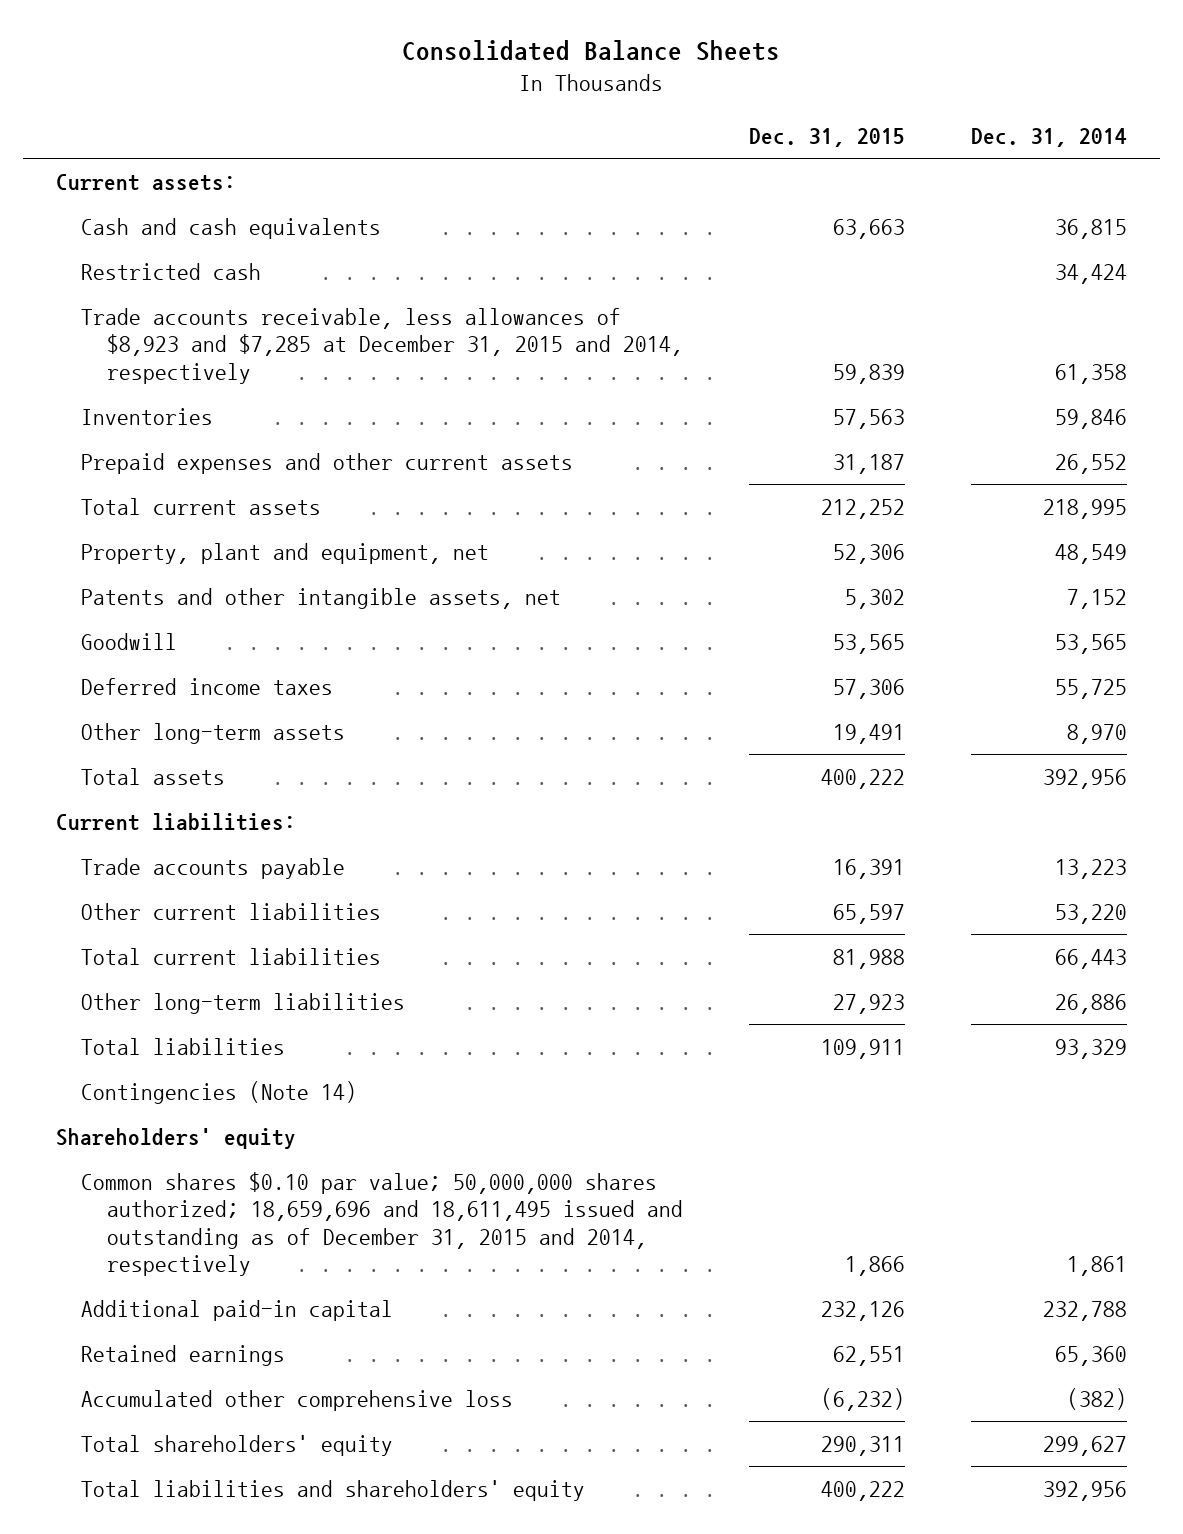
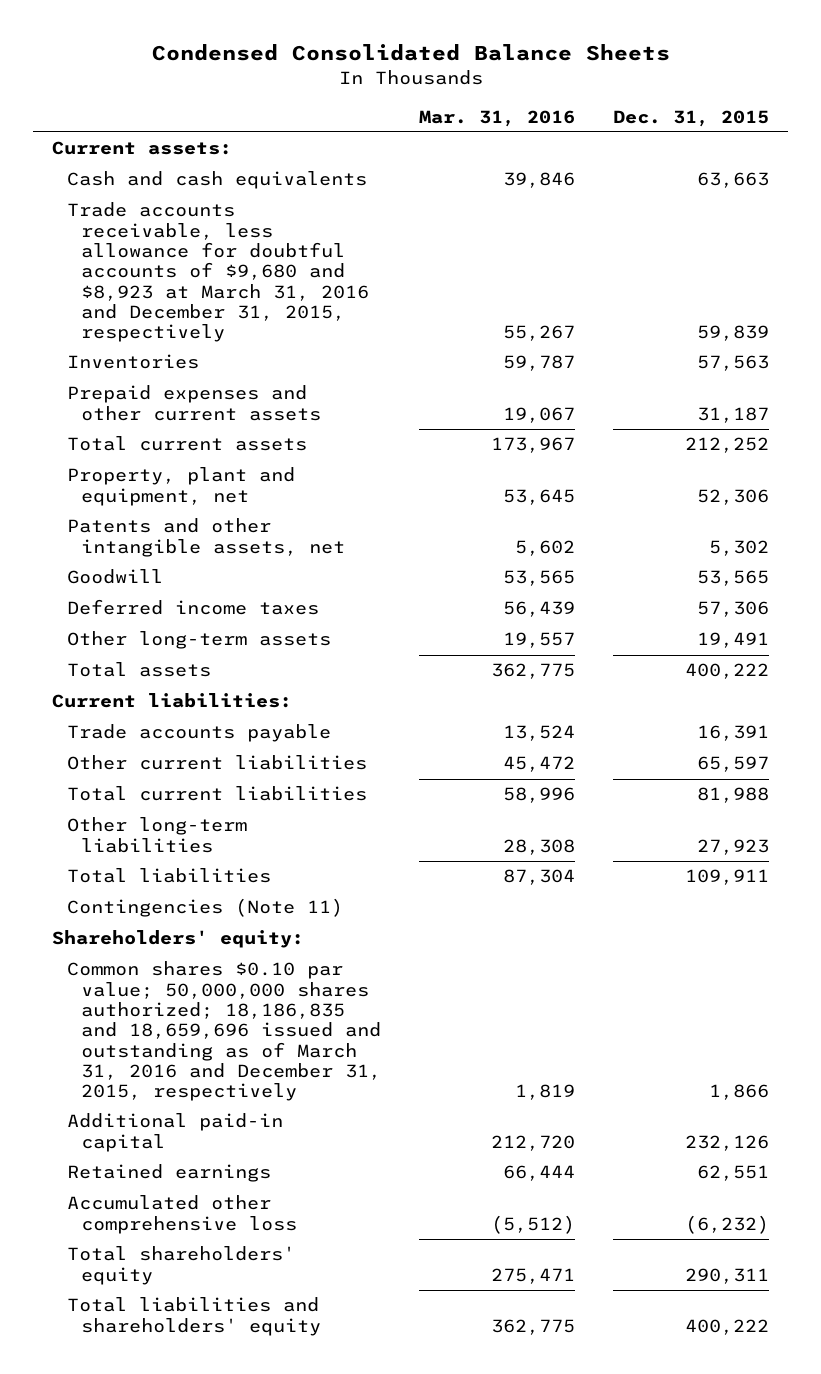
- Consolidated Balance Sheets
+ Condensed Consolidated Balance Sheets
- | Dec. 31, 2015 | Dec. 31, 2014
+ | Mar. 31, 2016 | Dec. 31, 2015
- Restricted cash | | 34,424
- Trade accounts receivable, less allowances of $8,923 and $7,285 at December 31, 2015 and 2014, respectively | 59,839 | 61,358
+ Trade accounts receivable, less allowance for doubtful accounts of $9,680 and $8,923 at March 31, 2016 and December 31, 2015, respectively | 55,267 | 59,839
- Contingencies (Note 14)
- Shareholders' equity
- Common shares $0.10 par value; 50,000,000 shares authorized; 18,659,696 and 18,611,495 issued and outstanding as of December 31, 2015 and 2014, respectively | 1,866 | 1,861
+ Contingencies (Note 11)
+ Shareholders' equity:
+ Common shares $0.10 par value; 50,000,000 shares authorized; 18,186,835 and 18,659,696 issued and outstanding as of March 31, 2016 and December 31, 2015, respectively | 1,819 | 1,866

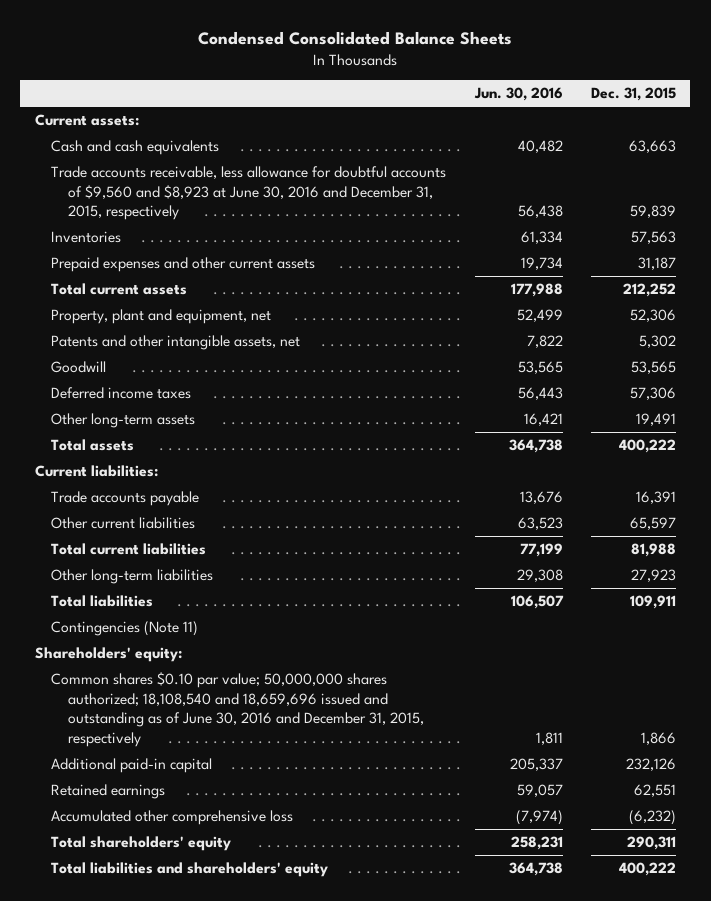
- | Mar. 31, 2016 | Dec. 31, 2015
+ | Jun. 30, 2016 | Dec. 31, 2015
- Trade accounts receivable, less allowance for doubtful accounts of $9,680 and $8,923 at March 31, 2016 and December 31, 2015, respectively | 55,267 | 59,839
+ Trade accounts receivable, less allowance for doubtful accounts of $9,560 and $8,923 at June 30, 2016 and December 31, 2015, respectively | 56,438 | 59,839
- Common shares $0.10 par value; 50,000,000 shares authorized; 18,186,835 and 18,659,696 issued and outstanding as of March 31, 2016 and December 31, 2015, respectively | 1,819 | 1,866
+ Common shares $0.10 par value; 50,000,000 shares authorized; 18,108,540 and 18,659,696 issued and outstanding as of June 30, 2016 and December 31, 2015, respectively | 1,811 | 1,866

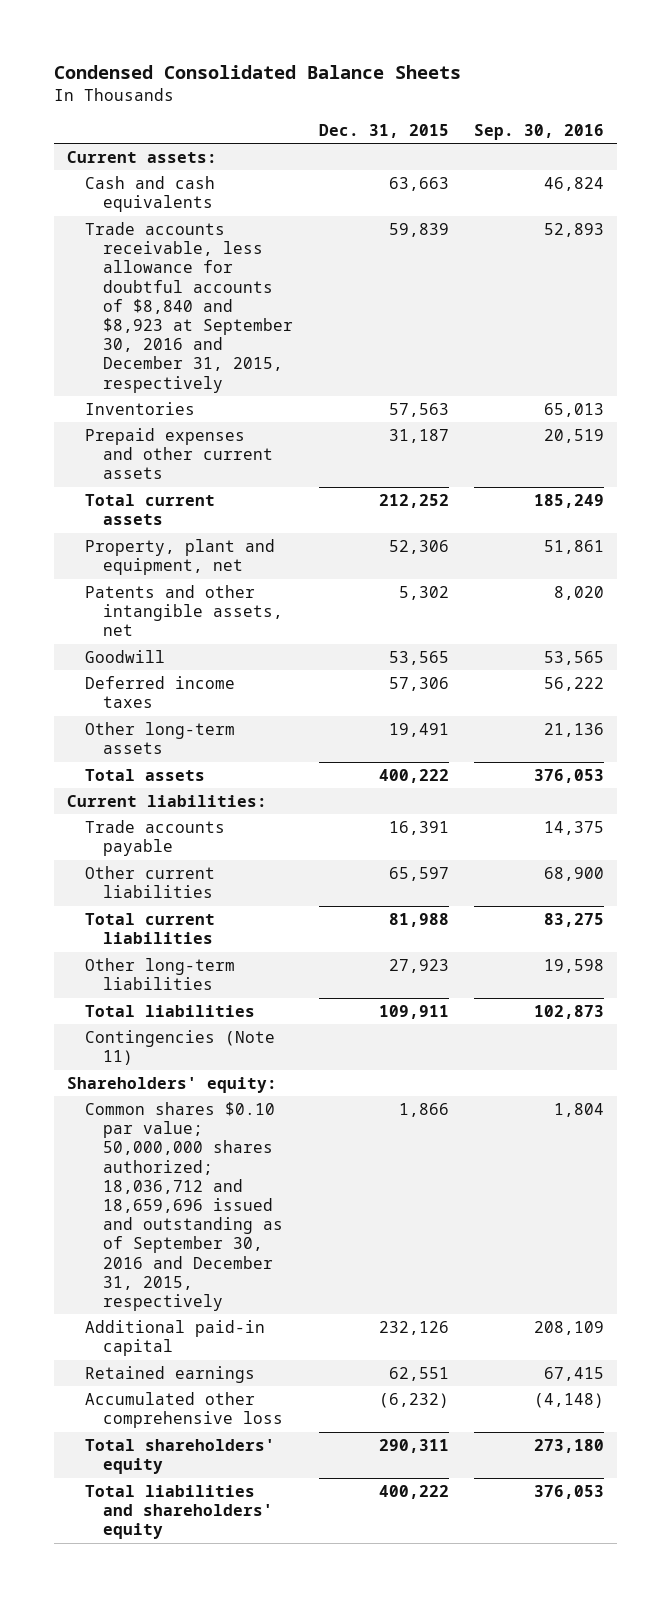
- | Jun. 30, 2016 | Dec. 31, 2015
+ | Dec. 31, 2015 | Sep. 30, 2016
- Trade accounts receivable, less allowance for doubtful accounts of $9,560 and $8,923 at June 30, 2016 and December 31, 2015, respectively | 56,438 | 59,839
+ Trade accounts receivable, less allowance for doubtful accounts of $8,840 and $8,923 at September 30, 2016 and December 31, 2015, respectively | 59,839 | 52,893
- Common shares $0.10 par value; 50,000,000 shares authorized; 18,108,540 and 18,659,696 issued and outstanding as of June 30, 2016 and December 31, 2015, respectively | 1,811 | 1,866
+ Common shares $0.10 par value; 50,000,000 shares authorized; 18,036,712 and 18,659,696 issued and outstanding as of September 30, 2016 and December 31, 2015, respectively | 1,866 | 1,804

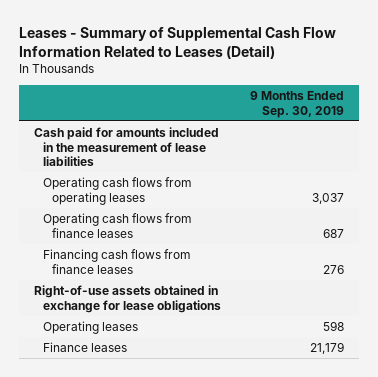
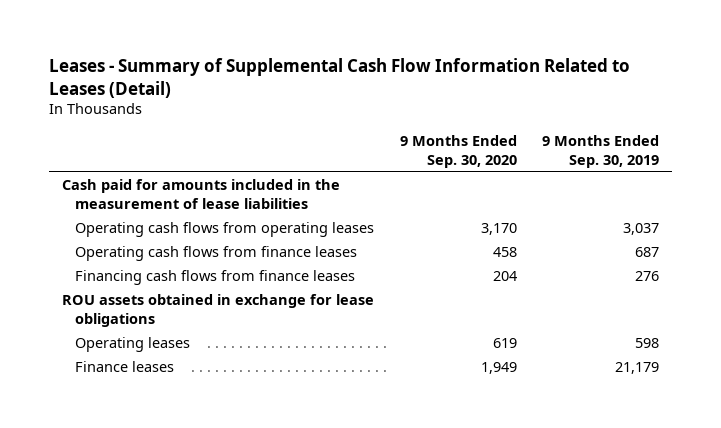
- | 9 Months Ended Sep. 30, 2019
+ | 9 Months Ended Sep. 30, 2020 | 9 Months Ended Sep. 30, 2019
- Right-of-use assets obtained in exchange for lease obligations
+ ROU assets obtained in exchange for lease obligations

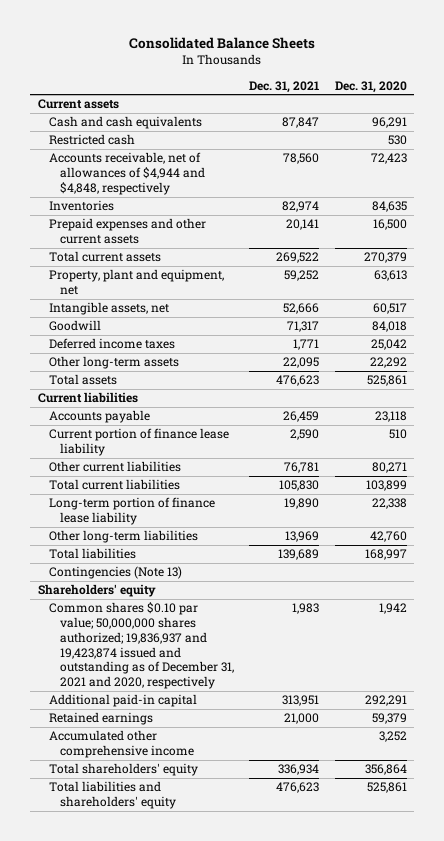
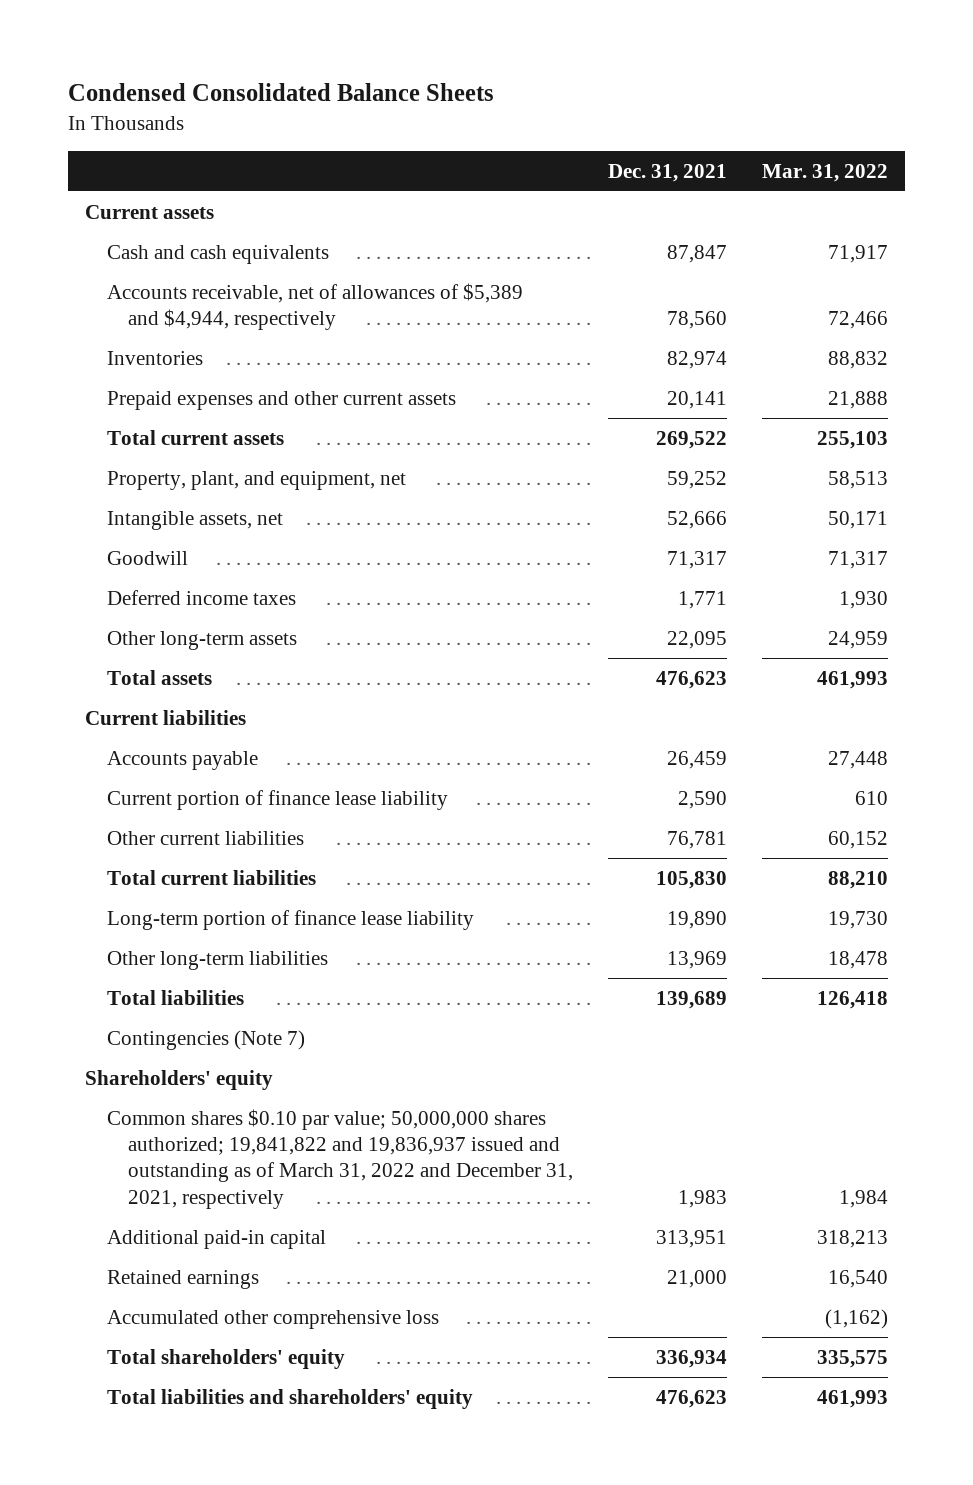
- Consolidated Balance Sheets
+ Condensed Consolidated Balance Sheets
- | Dec. 31, 2021 | Dec. 31, 2020
+ | Dec. 31, 2021 | Mar. 31, 2022
- Restricted cash | | 530
- Accounts receivable, net of allowances of $4,944 and $4,848, respectively | 78,560 | 72,423
+ Accounts receivable, net of allowances of $5,389 and $4,944, respectively | 78,560 | 72,466
- Property, plant and equipment, net | 59,252 | 63,613
+ Property, plant, and equipment, net | 59,252 | 58,513
- Contingencies (Note 13)
+ Contingencies (Note 7)
- Common shares $0.10 par value; 50,000,000 shares authorized; 19,836,937 and 19,423,874 issued and outstanding as of December 31, 2021 and 2020, respectively | 1,983 | 1,942
+ Common shares $0.10 par value; 50,000,000 shares authorized; 19,841,822 and 19,836,937 issued and outstanding as of March 31, 2022 and December 31, 2021, respectively | 1,983 | 1,984
- Accumulated other comprehensive income | | 3,252
+ Accumulated other comprehensive loss | | (1,162)

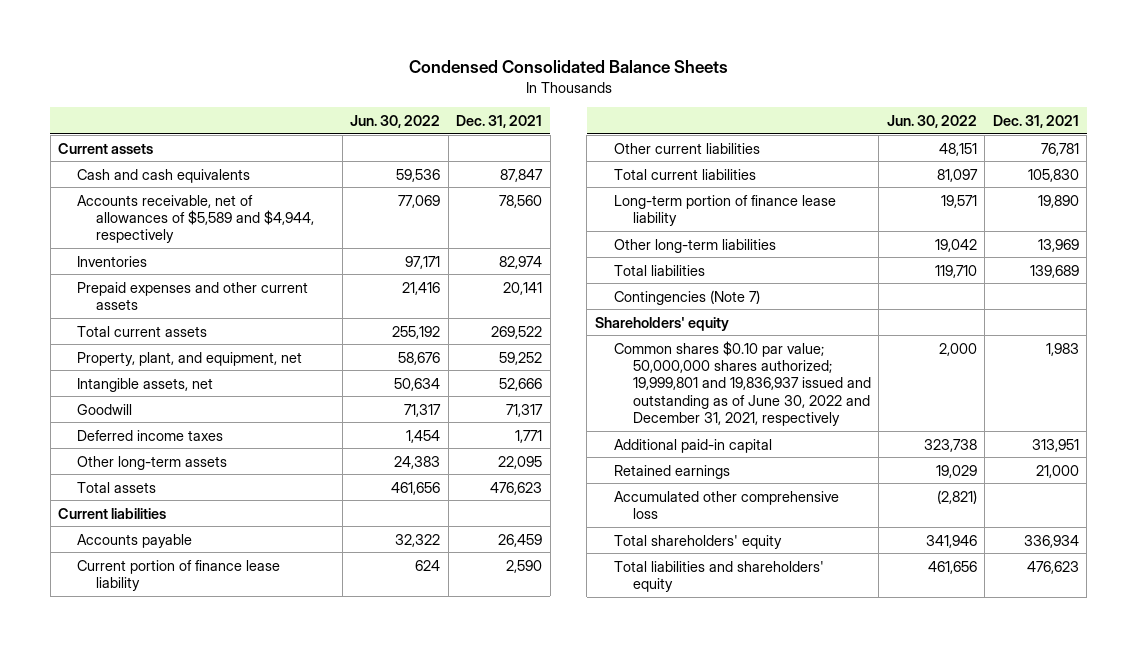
- | Dec. 31, 2021 | Mar. 31, 2022
+ | Jun. 30, 2022 | Dec. 31, 2021
- Accounts receivable, net of allowances of $5,389 and $4,944, respectively | 78,560 | 72,466
+ Accounts receivable, net of allowances of $5,589 and $4,944, respectively | 77,069 | 78,560
- Common shares $0.10 par value; 50,000,000 shares authorized; 19,841,822 and 19,836,937 issued and outstanding as of March 31, 2022 and December 31, 2021, respectively | 1,983 | 1,984
+ Common shares $0.10 par value; 50,000,000 shares authorized; 19,999,801 and 19,836,937 issued and outstanding as of June 30, 2022 and December 31, 2021, respectively | 2,000 | 1,983

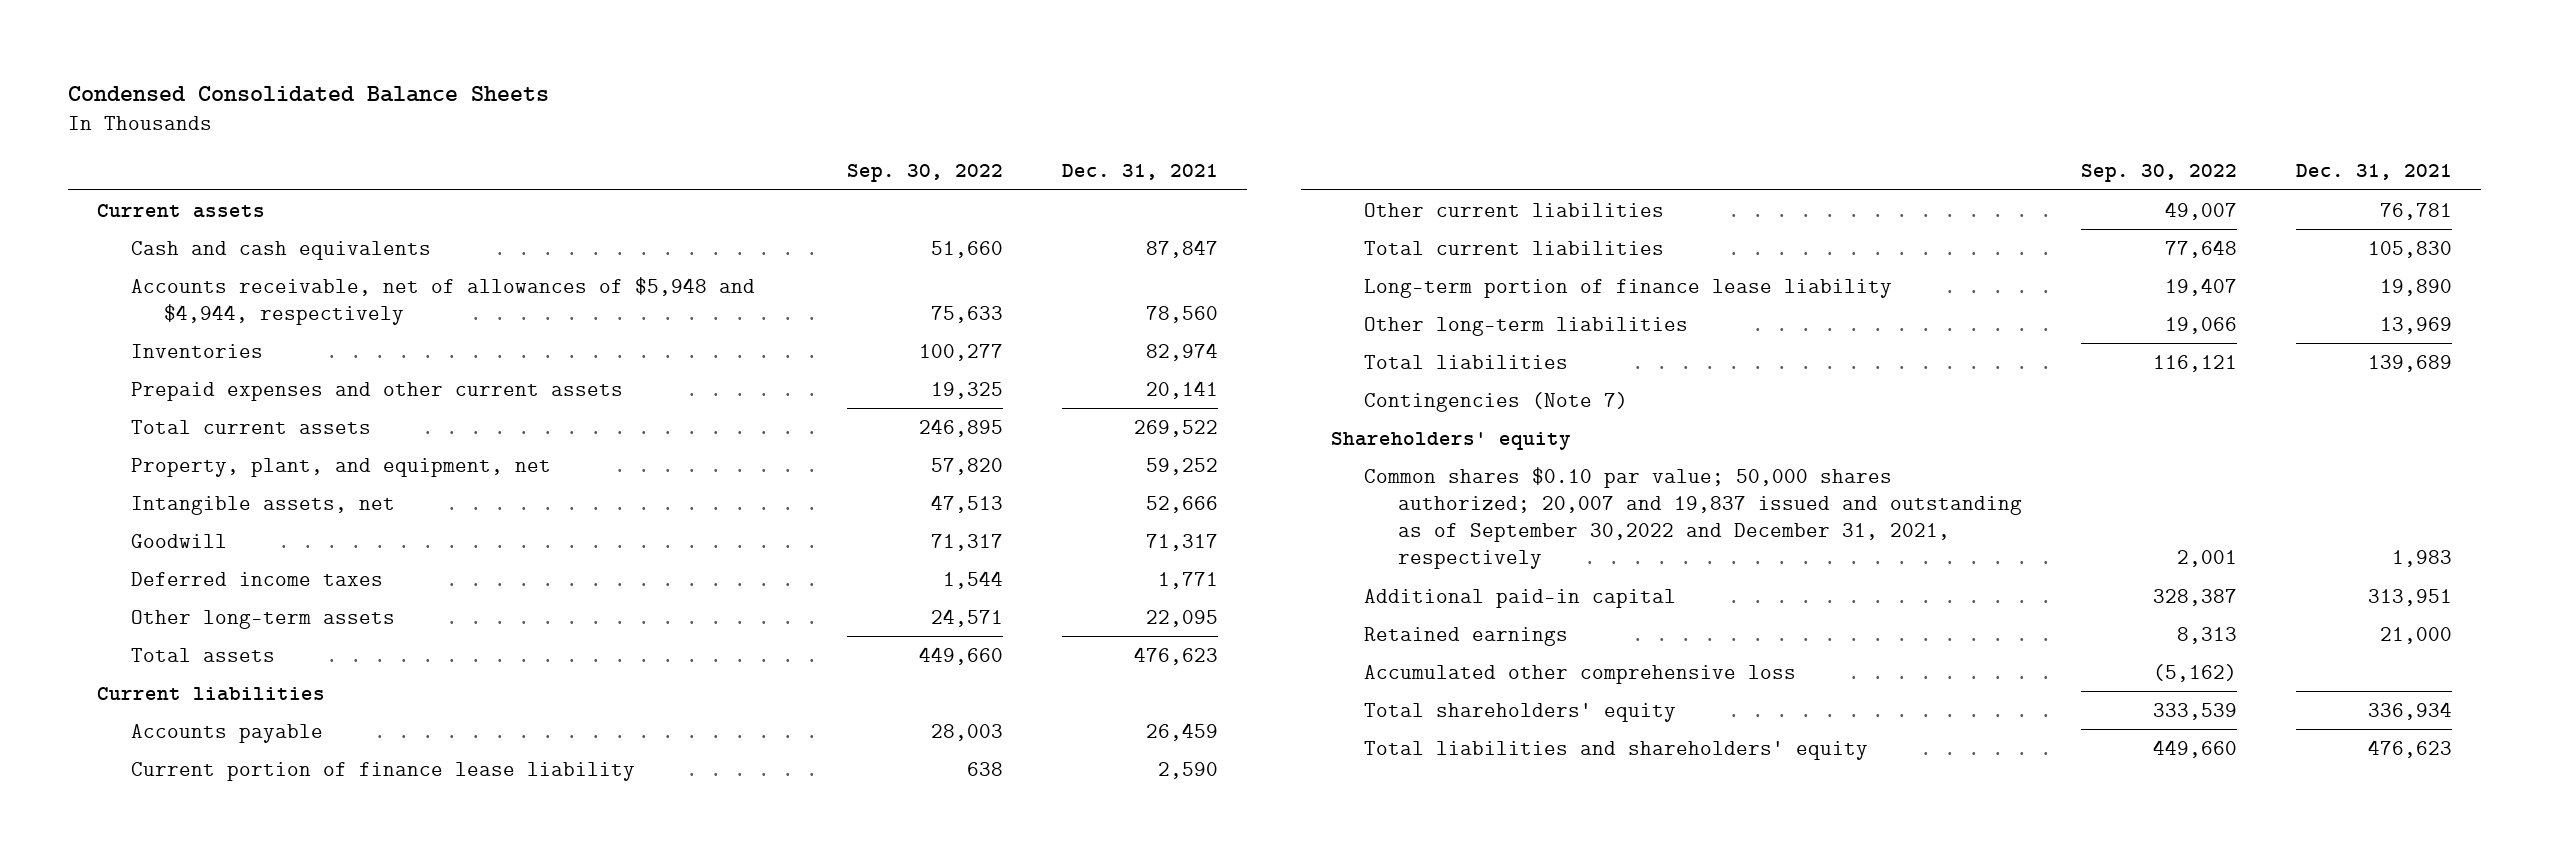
- | Jun. 30, 2022 | Dec. 31, 2021
+ | Sep. 30, 2022 | Dec. 31, 2021
- Accounts receivable, net of allowances of $5,589 and $4,944, respectively | 77,069 | 78,560
+ Accounts receivable, net of allowances of $5,948 and $4,944, respectively | 75,633 | 78,560
- Common shares $0.10 par value; 50,000,000 shares authorized; 19,999,801 and 19,836,937 issued and outstanding as of June 30, 2022 and December 31, 2021, respectively | 2,000 | 1,983
+ Common shares $0.10 par value; 50,000 shares authorized; 20,007 and 19,837 issued and outstanding as of September 30,2022 and December 31, 2021, respectively | 2,001 | 1,983

